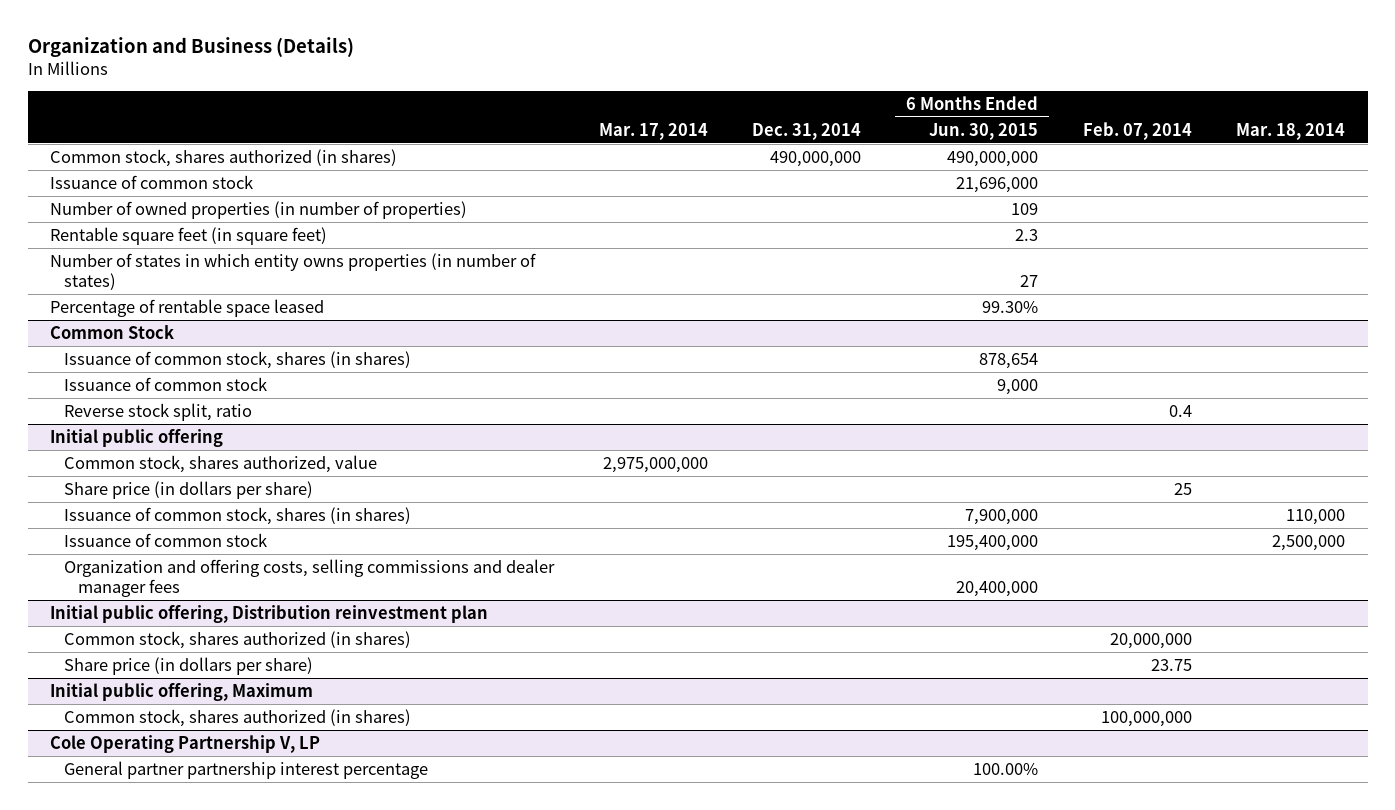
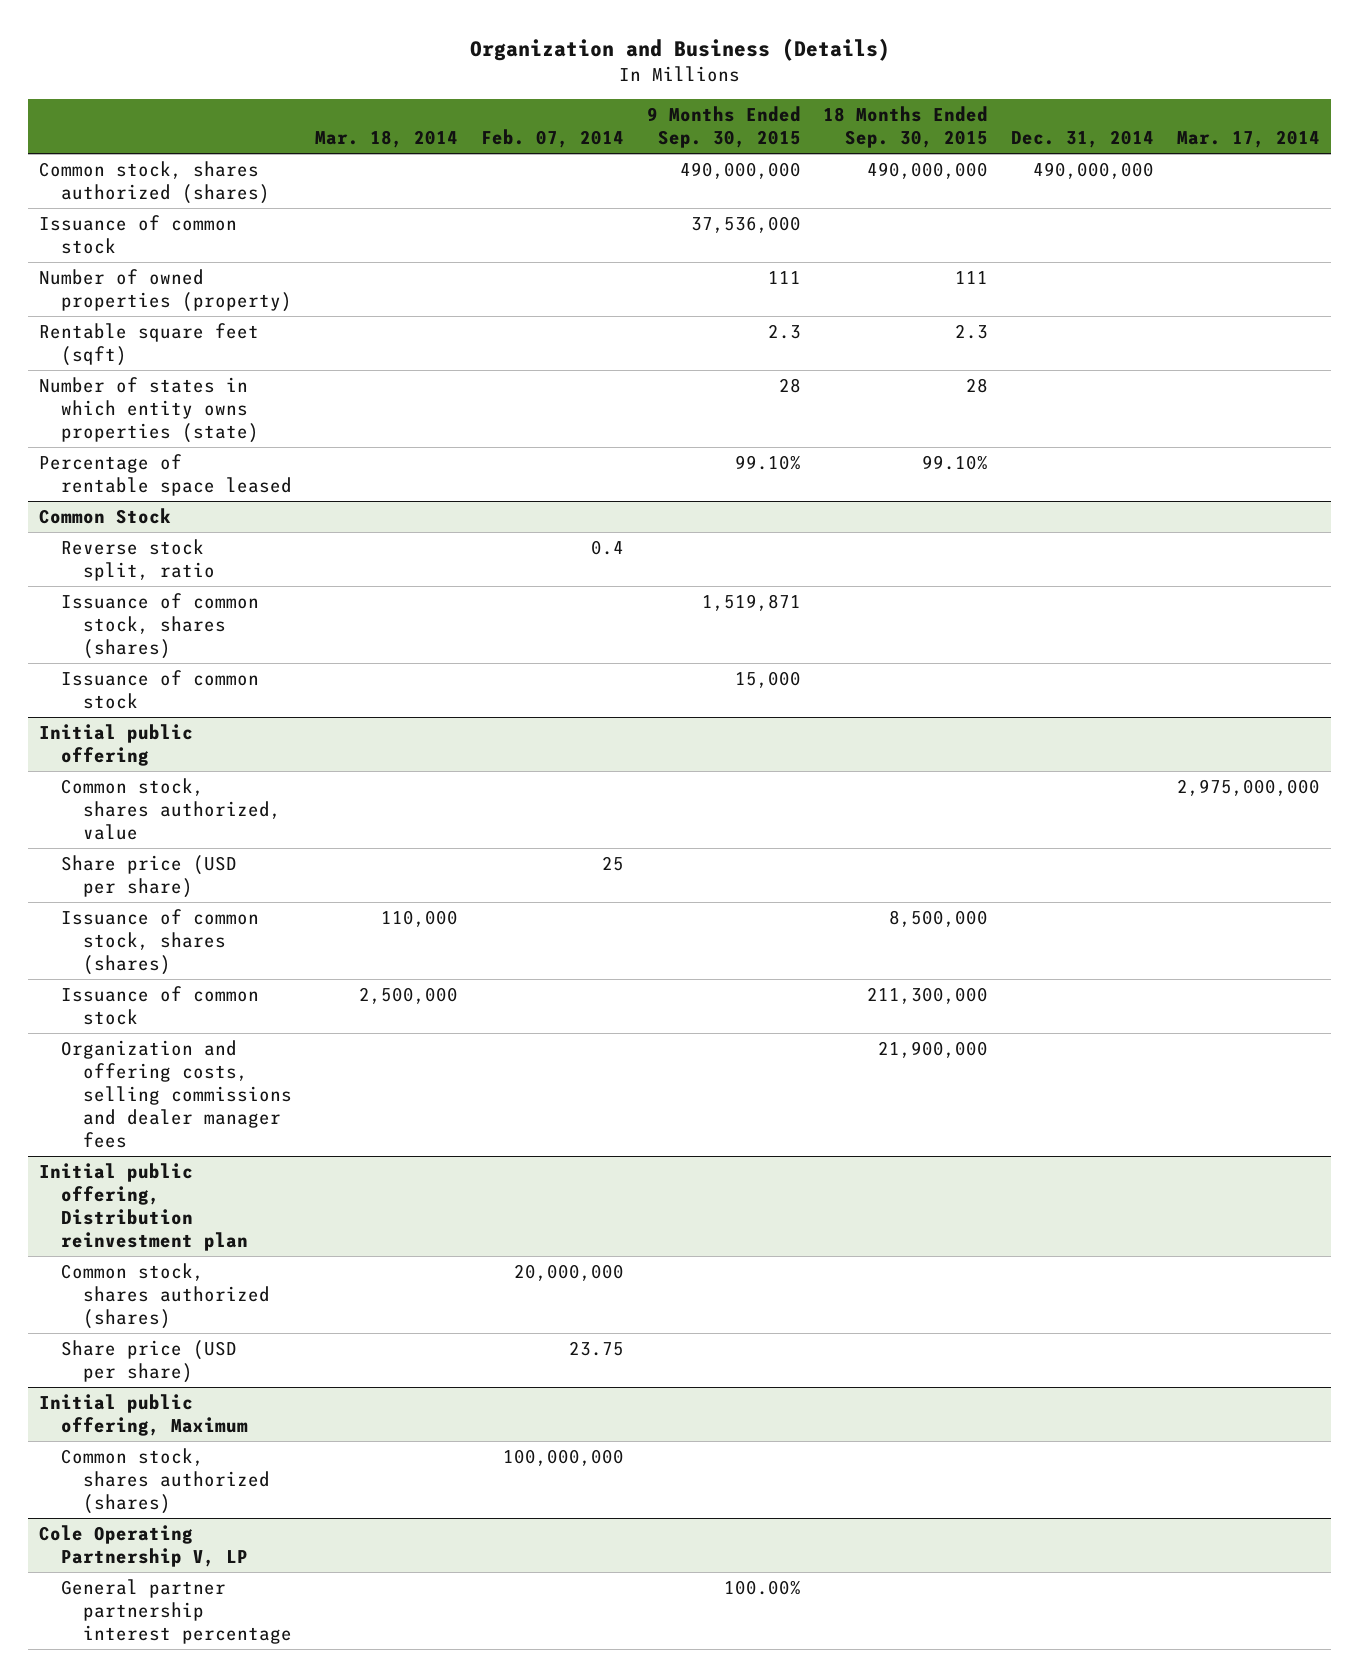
- | Mar. 17, 2014 | Dec. 31, 2014 | 6 Months Ended Jun. 30, 2015 | Feb. 07, 2014 | Mar. 18, 2014
+ | Mar. 18, 2014 | Feb. 07, 2014 | 9 Months Ended Sep. 30, 2015 | 18 Months Ended Sep. 30, 2015 | Dec. 31, 2014 | Mar. 17, 2014
- Common stock, shares authorized (in shares) | | 490,000,000 | 490,000,000 | |
+ Common stock, shares authorized (shares) | | | 490,000,000 | 490,000,000 | 490,000,000 |
- Number of owned properties (in number of properties) | | | 109 | |
- Rentable square feet (in square feet) | | | 2.3 | |
- Number of states in which entity owns properties (in number of states) | | | 27 | |
+ Number of owned properties (property) | | | 111 | 111 | |
+ Rentable square feet (sqft) | | | 2.3 | 2.3 | |
+ Number of states in which entity owns properties (state) | | | 28 | 28 | |
@ Common Stock
- Issuance of common stock, shares (in shares) | | | 878,654 | |
+ Issuance of common stock, shares (shares) | | | 1,519,871 | | |
moved down: Issuance of common stock | | | 15,000 | | |
@ Initial public offering
- Share price (in dollars per share) | | | | 25 |
- Issuance of common stock, shares (in shares) | | | 7,900,000 | | 110,000
+ Share price (USD per share) | | 25 | | | |
+ Issuance of common stock, shares (shares) | 110,000 | | | 8,500,000 | |
@ Initial public offering, Distribution reinvestment plan
- Common stock, shares authorized (in shares) | | | | 20,000,000 |
- Share price (in dollars per share) | | | | 23.75 |
+ Common stock, shares authorized (shares) | | 20,000,000 | | | |
+ Share price (USD per share) | | 23.75 | | | |
@ Initial public offering, Maximum
- Common stock, shares authorized (in shares) | | | | 100,000,000 |
+ Common stock, shares authorized (shares) | | 100,000,000 | | | |

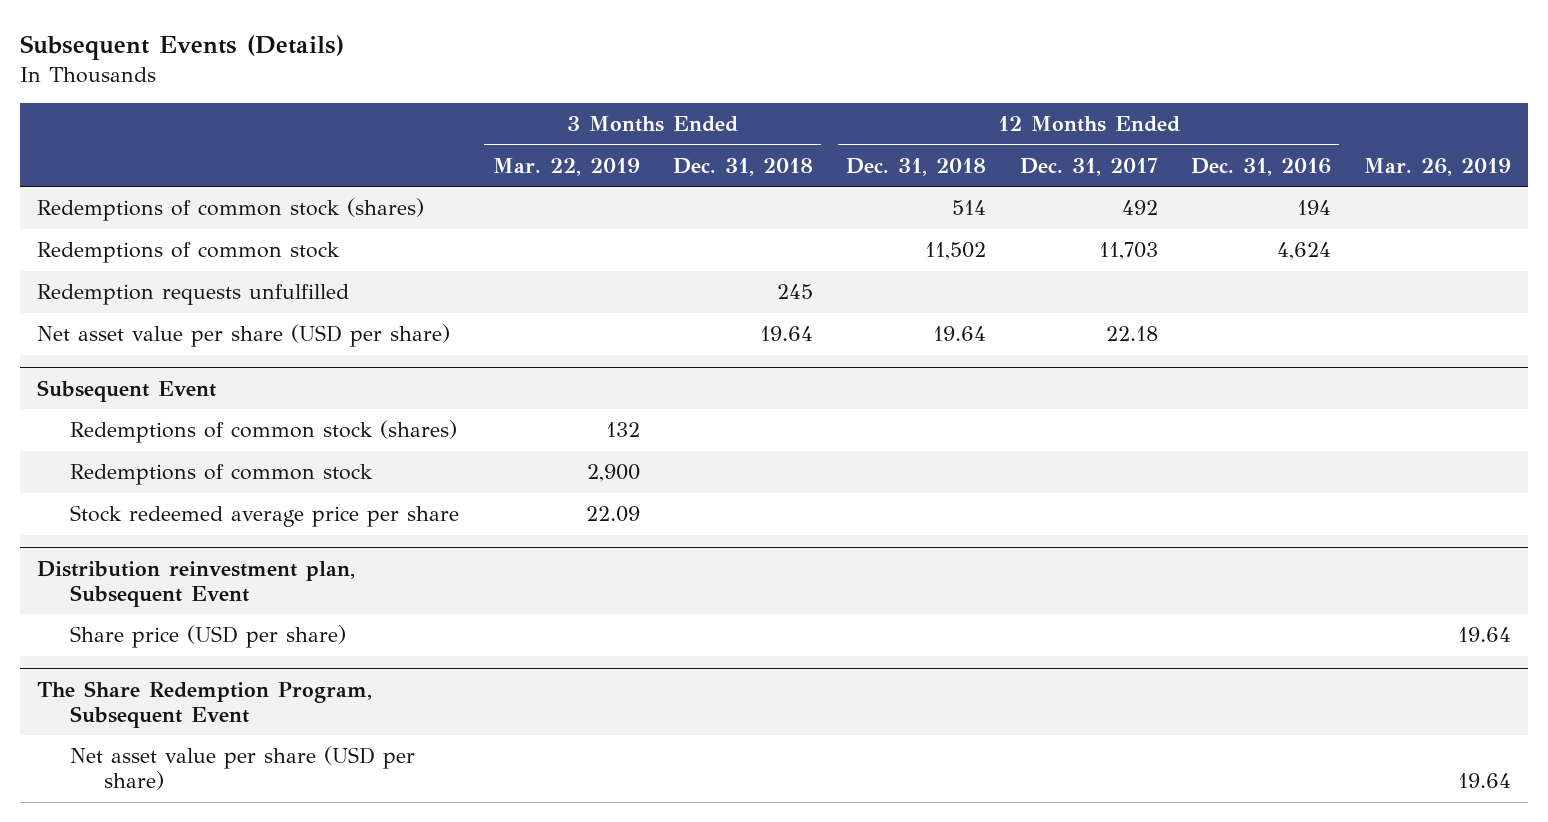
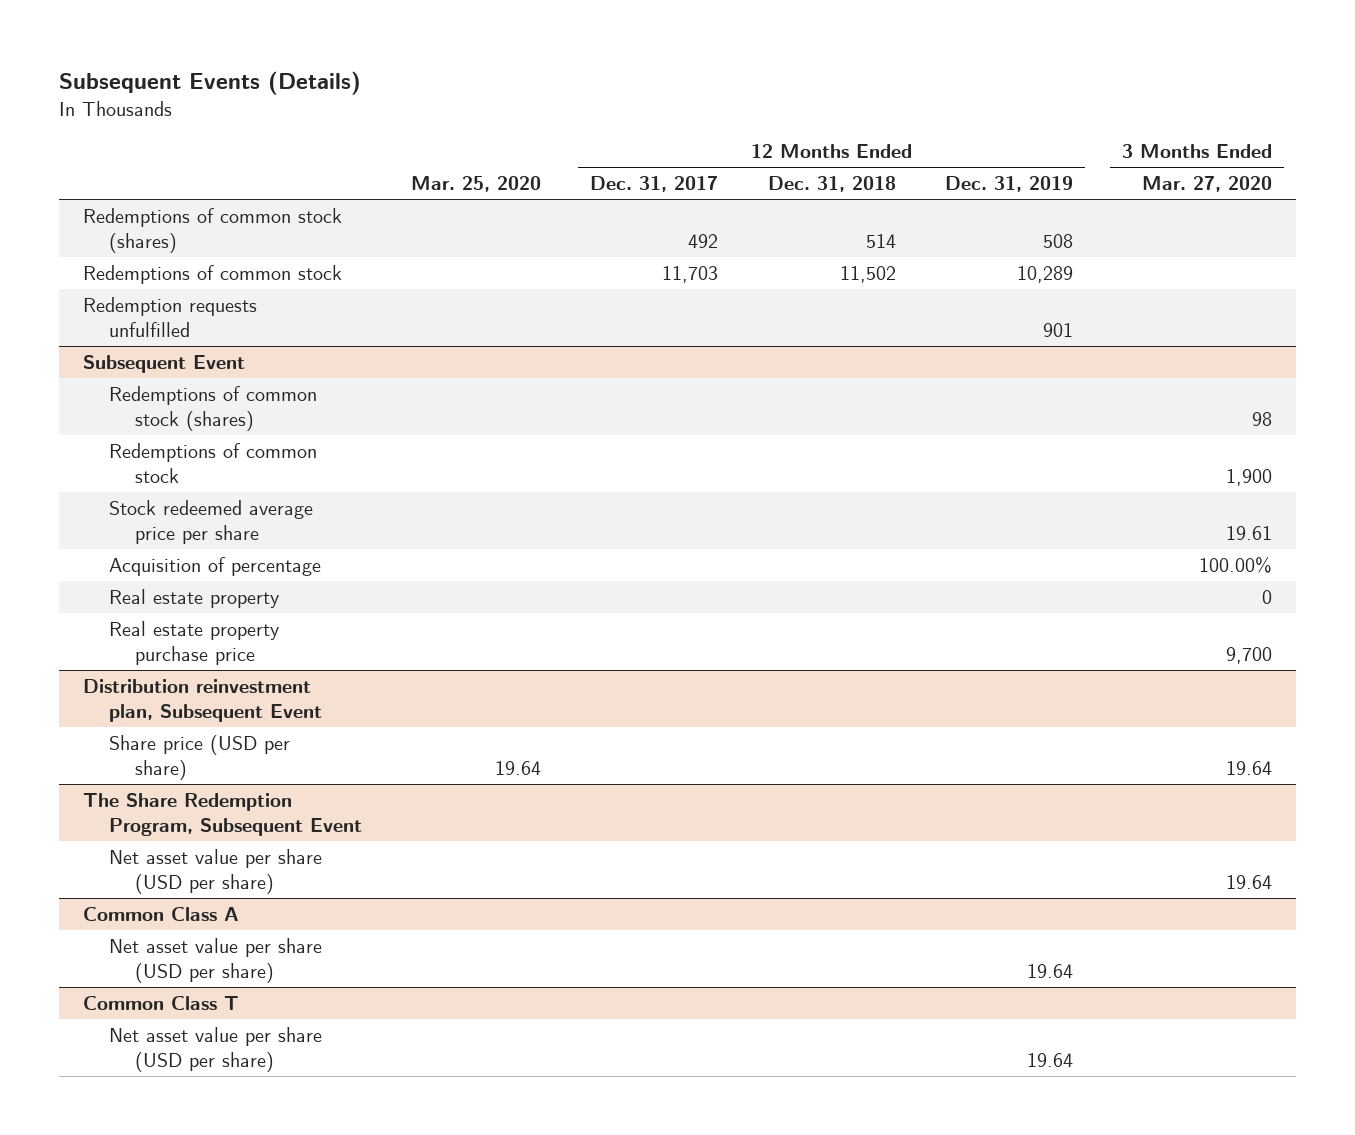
- | 3 Months Ended Mar. 22, 2019 | 3 Months Ended Dec. 31, 2018 | 12 Months Ended Dec. 31, 2018 | 12 Months Ended Dec. 31, 2017 | 12 Months Ended Dec. 31, 2016 | Mar. 26, 2019
+ | Mar. 25, 2020 | 12 Months Ended Dec. 31, 2017 | 12 Months Ended Dec. 31, 2018 | 12 Months Ended Dec. 31, 2019 | 3 Months Ended Mar. 27, 2020
- Net asset value per share (USD per share) | | 19.64 | 19.64 | 22.18 | |
@ Subsequent Event
+ Acquisition of percentage | | | | | 100.00%
+ Real estate property | | | | | 0
+ Real estate property purchase price | | | | | 9,700
+ Common Class A
+ Net asset value per share (USD per share) | | | | 19.64 |
+ Common Class T
+ Net asset value per share (USD per share) | | | | 19.64 |

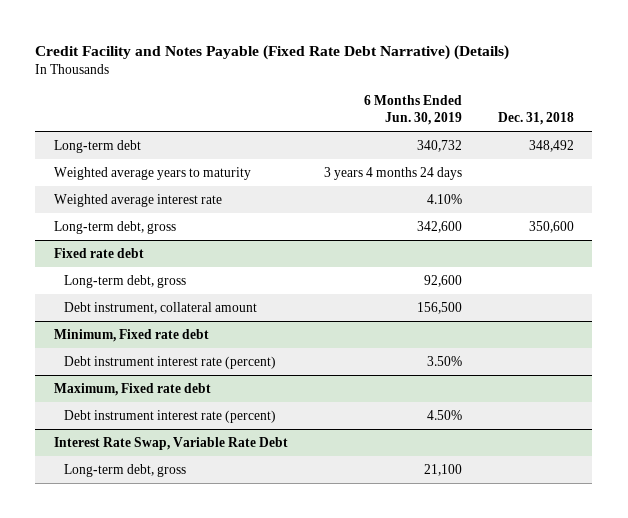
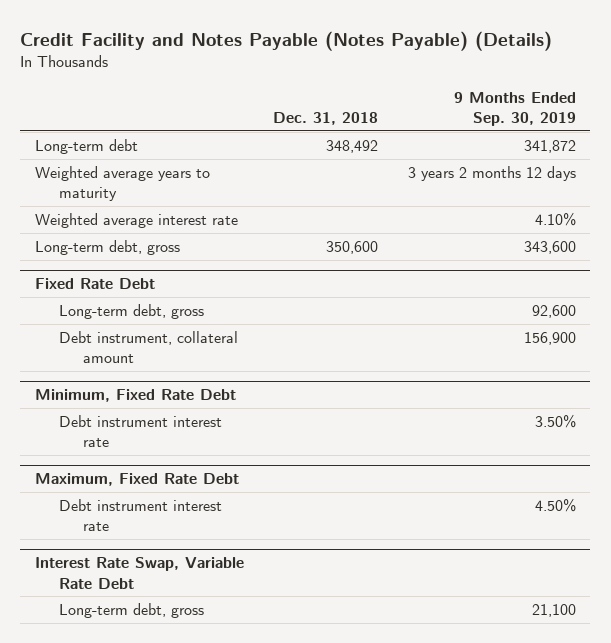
- Credit Facility and Notes Payable (Fixed Rate Debt Narrative) (Details)
+ Credit Facility and Notes Payable (Notes Payable) (Details)
- | 6 Months Ended Jun. 30, 2019 | Dec. 31, 2018
+ | Dec. 31, 2018 | 9 Months Ended Sep. 30, 2019
- Fixed rate debt
+ Fixed Rate Debt
- Minimum, Fixed rate debt
- Debt instrument interest rate (percent) | 3.50% |
- Maximum, Fixed rate debt
- Debt instrument interest rate (percent) | 4.50% |
+ Minimum, Fixed Rate Debt
+ Debt instrument interest rate | | 3.50%
+ Maximum, Fixed Rate Debt
+ Debt instrument interest rate | | 4.50%

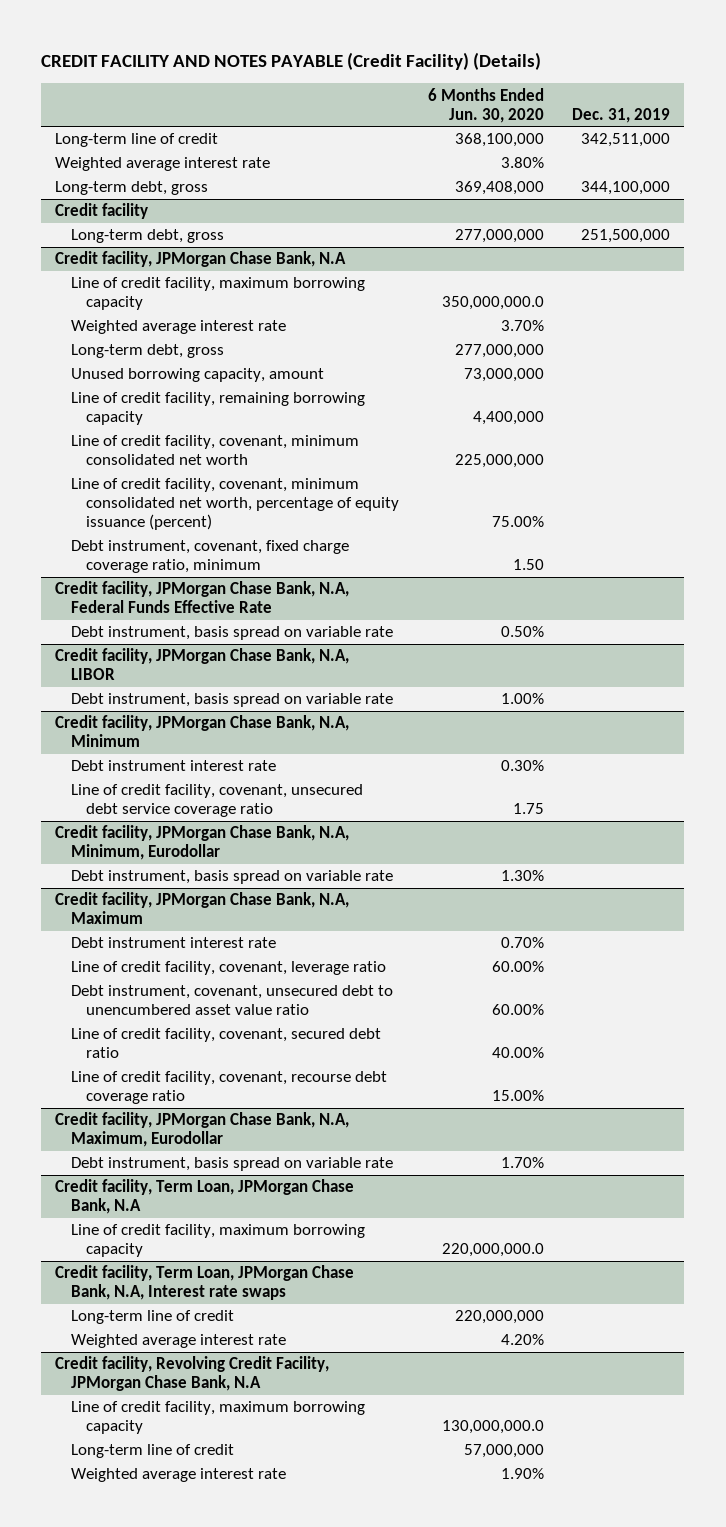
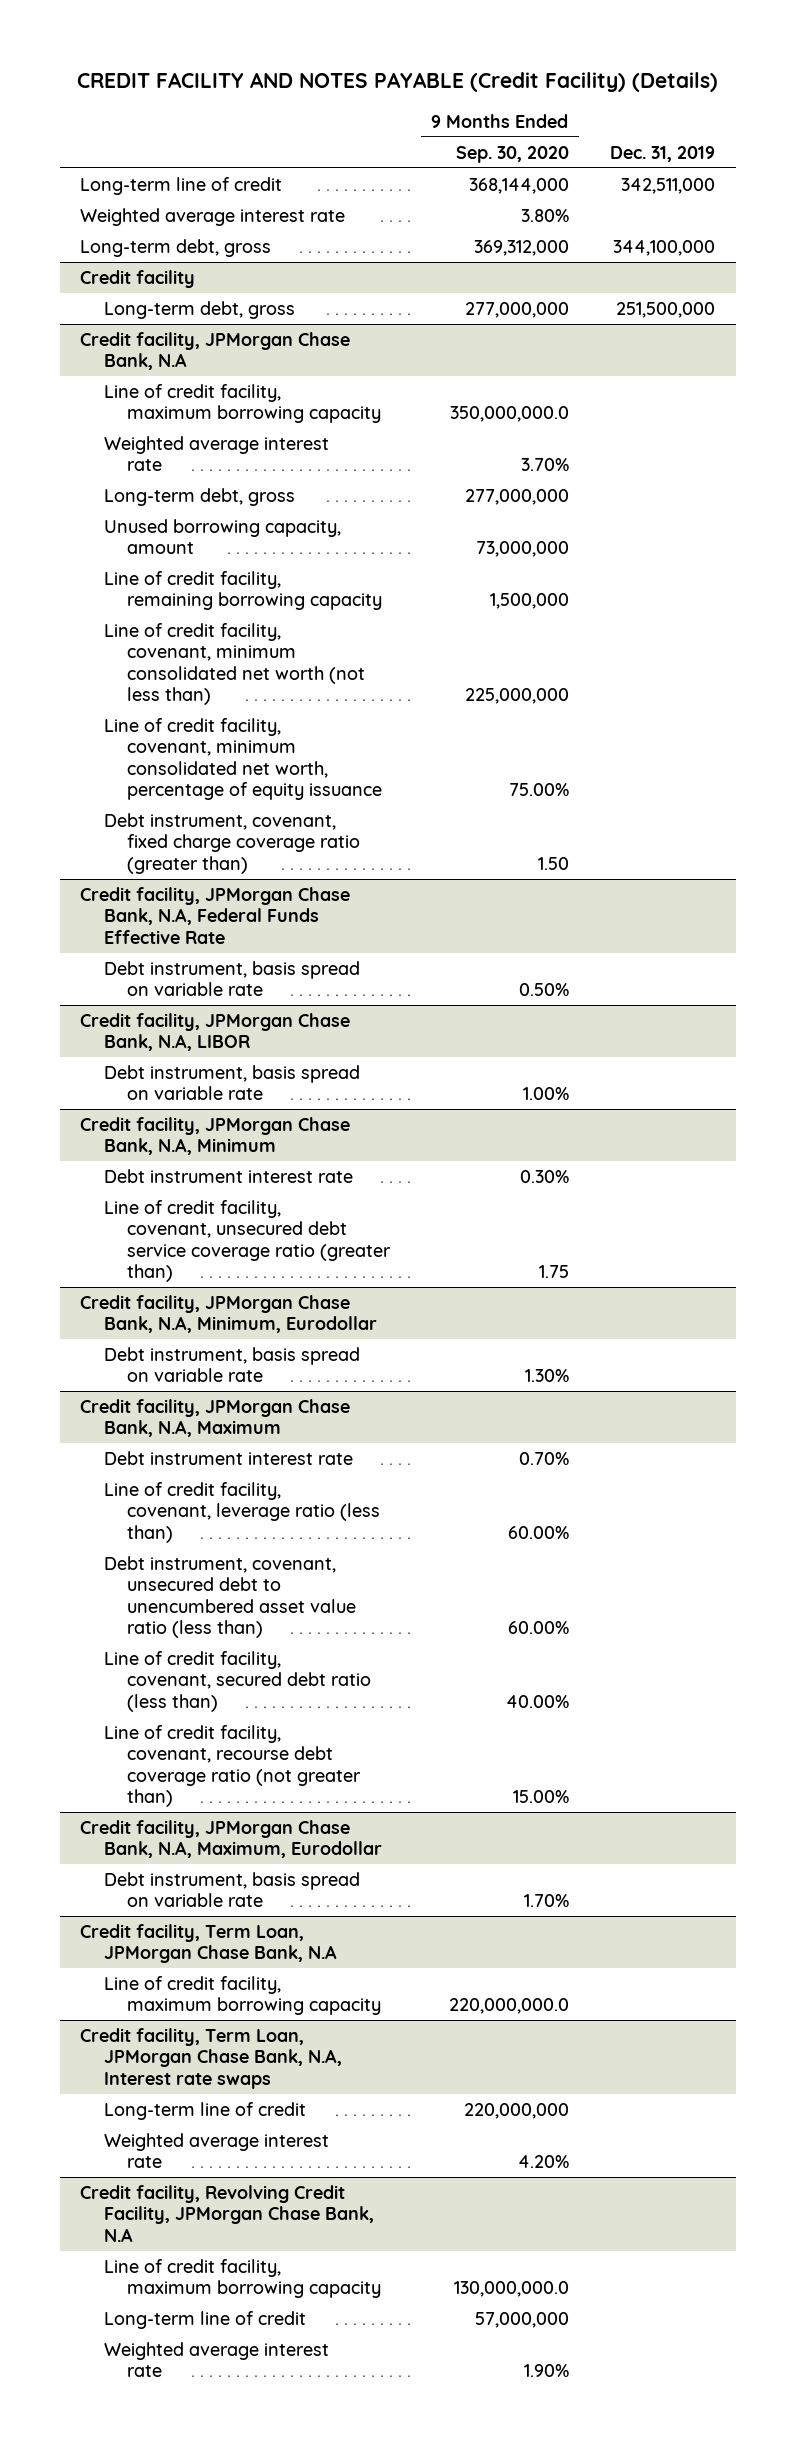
- | 6 Months Ended Jun. 30, 2020 | Dec. 31, 2019
+ | 9 Months Ended Sep. 30, 2020 | Dec. 31, 2019
@ Credit facility, JPMorgan Chase Bank, N.A
- Line of credit facility, covenant, minimum consolidated net worth | 225,000,000 |
- Line of credit facility, covenant, minimum consolidated net worth, percentage of equity issuance (percent) | 75.00% |
- Debt instrument, covenant, fixed charge coverage ratio, minimum | 1.50 |
+ Line of credit facility, covenant, minimum consolidated net worth (not less than) | 225,000,000 |
+ Line of credit facility, covenant, minimum consolidated net worth, percentage of equity issuance | 75.00% |
+ Debt instrument, covenant, fixed charge coverage ratio (greater than) | 1.50 |
@ Credit facility, JPMorgan Chase Bank, N.A, Minimum
- Line of credit facility, covenant, unsecured debt service coverage ratio | 1.75 |
+ Line of credit facility, covenant, unsecured debt service coverage ratio (greater than) | 1.75 |
@ Credit facility, JPMorgan Chase Bank, N.A, Maximum
- Line of credit facility, covenant, leverage ratio | 60.00% |
- Debt instrument, covenant, unsecured debt to unencumbered asset value ratio | 60.00% |
- Line of credit facility, covenant, secured debt ratio | 40.00% |
- Line of credit facility, covenant, recourse debt coverage ratio | 15.00% |
+ Line of credit facility, covenant, leverage ratio (less than) | 60.00% |
+ Debt instrument, covenant, unsecured debt to unencumbered asset value ratio (less than) | 60.00% |
+ Line of credit facility, covenant, secured debt ratio (less than) | 40.00% |
+ Line of credit facility, covenant, recourse debt coverage ratio (not greater than) | 15.00% |

